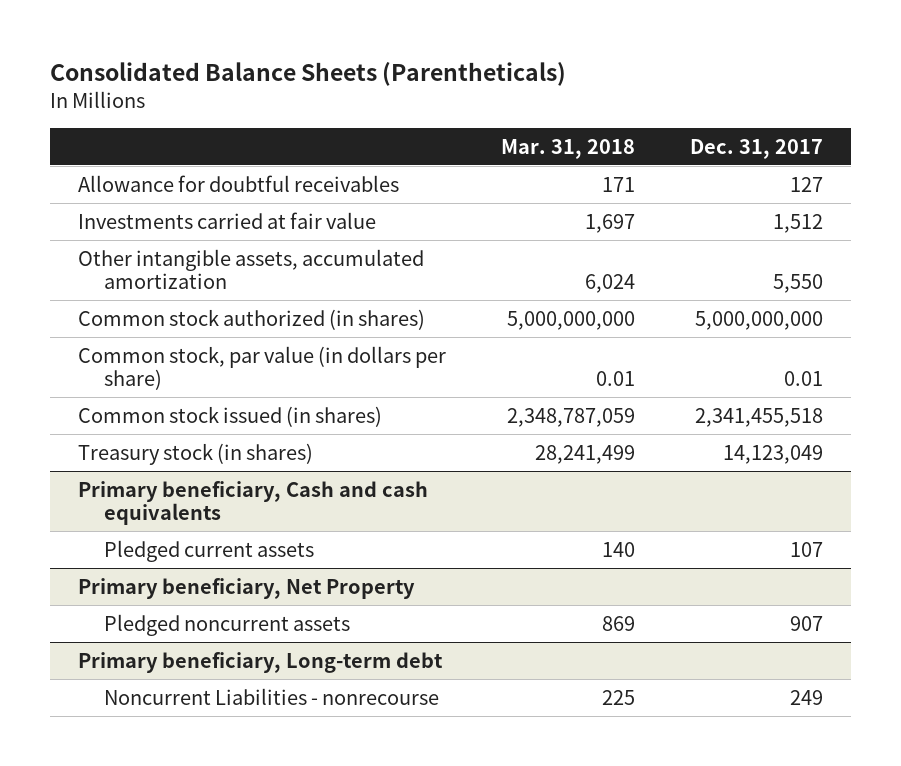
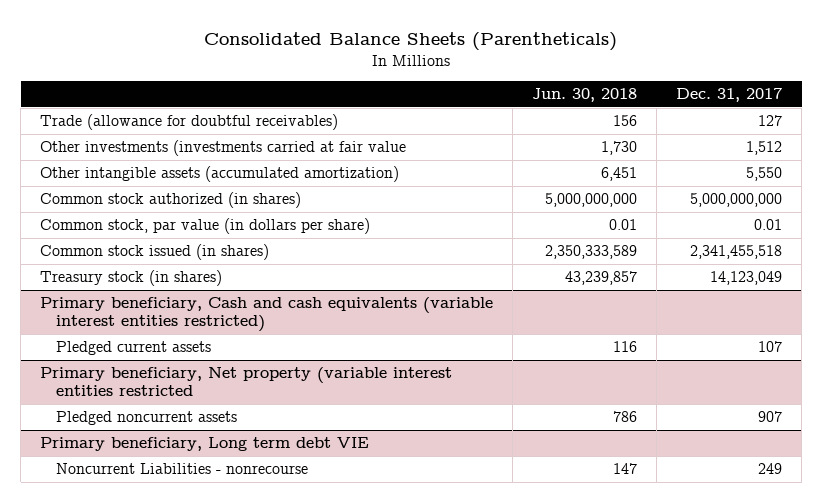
- | Mar. 31, 2018 | Dec. 31, 2017
+ | Jun. 30, 2018 | Dec. 31, 2017
- Allowance for doubtful receivables | 171 | 127
- Investments carried at fair value | 1,697 | 1,512
- Other intangible assets, accumulated amortization | 6,024 | 5,550
+ Trade (allowance for doubtful receivables) | 156 | 127
+ Other investments (investments carried at fair value | 1,730 | 1,512
+ Other intangible assets (accumulated amortization) | 6,451 | 5,550
- Primary beneficiary, Cash and cash equivalents
+ Primary beneficiary, Cash and cash equivalents (variable interest entities restricted)
- Primary beneficiary, Net Property
+ Primary beneficiary, Net property (variable interest entities restricted
- Primary beneficiary, Long-term debt
+ Primary beneficiary, Long term debt VIE

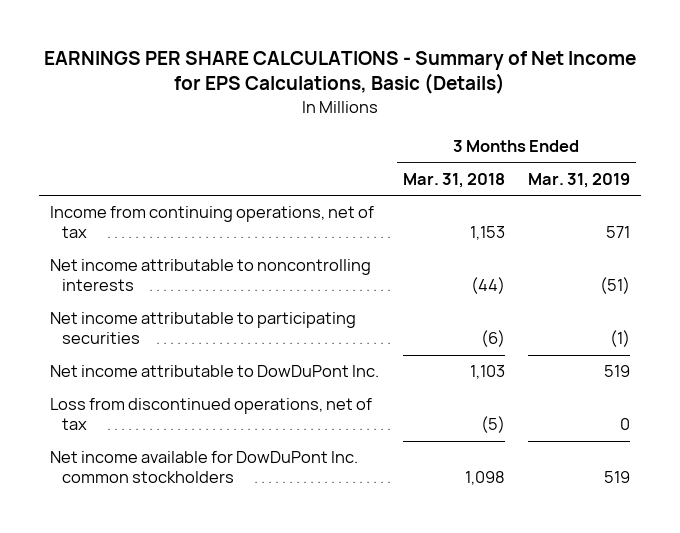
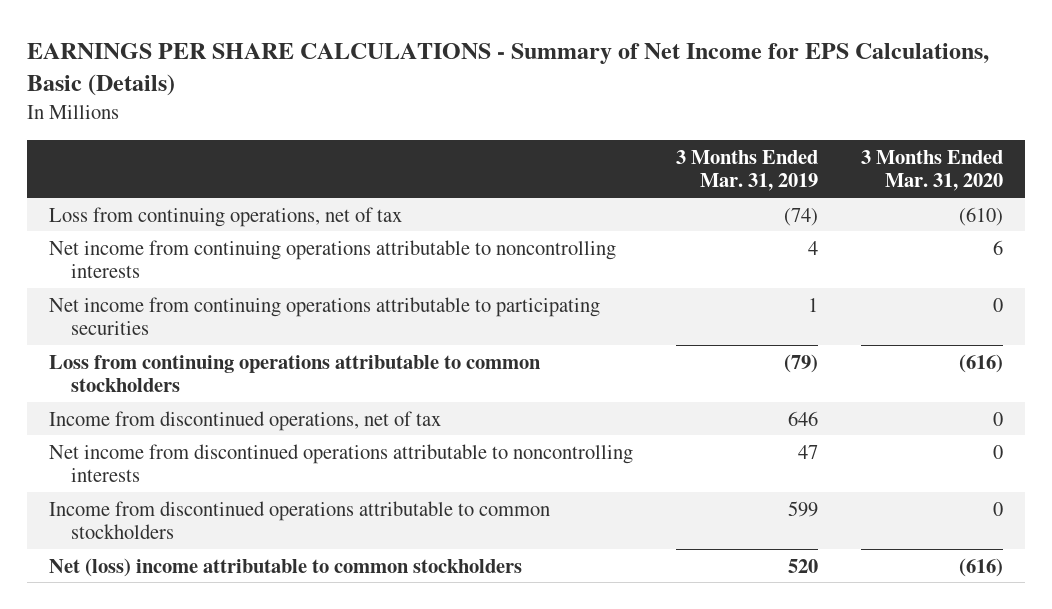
- | 3 Months Ended Mar. 31, 2018 | 3 Months Ended Mar. 31, 2019
+ | 3 Months Ended Mar. 31, 2019 | 3 Months Ended Mar. 31, 2020
- Income from continuing operations, net of tax | 1,153 | 571
- Net income attributable to noncontrolling interests | (44) | (51)
- Net income attributable to participating securities | (6) | (1)
- Net income attributable to DowDuPont Inc. | 1,103 | 519
- Loss from discontinued operations, net of tax | (5) | 0
- Net income available for DowDuPont Inc. common stockholders | 1,098 | 519
+ Loss from continuing operations, net of tax | (74) | (610)
+ Net income from continuing operations attributable to noncontrolling interests | 4 | 6
+ Net income from continuing operations attributable to participating securities | 1 | 0
+ Loss from continuing operations attributable to common stockholders | (79) | (616)
+ Income from discontinued operations, net of tax | 646 | 0
+ Net income from discontinued operations attributable to noncontrolling interests | 47 | 0
+ Income from discontinued operations attributable to common stockholders | 599 | 0
+ Net (loss) income attributable to common stockholders | 520 | (616)

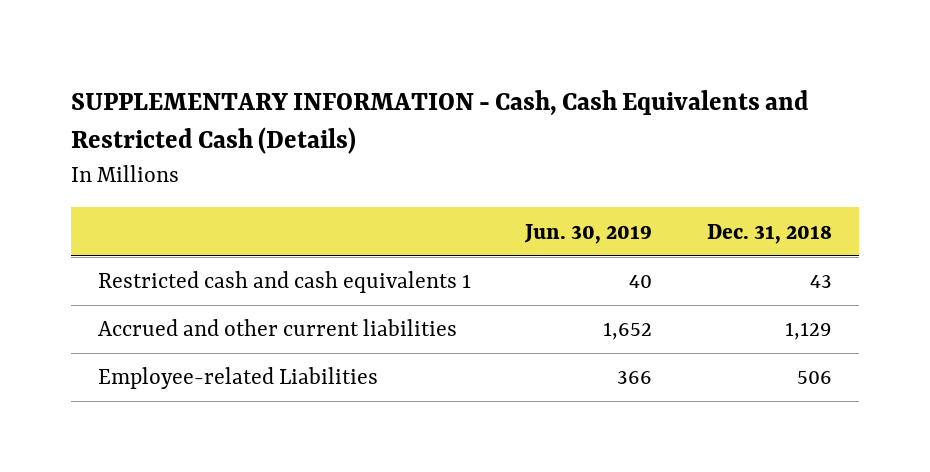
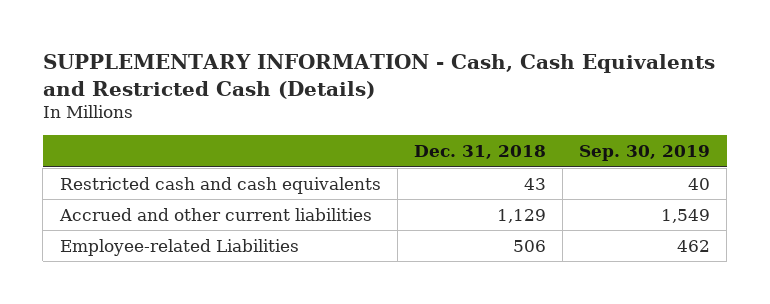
- | Jun. 30, 2019 | Dec. 31, 2018
+ | Dec. 31, 2018 | Sep. 30, 2019
- Restricted cash and cash equivalents 1 | 40 | 43
+ Restricted cash and cash equivalents | 43 | 40

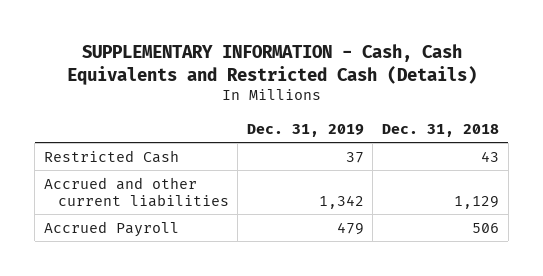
- | Dec. 31, 2018 | Sep. 30, 2019
+ | Dec. 31, 2019 | Dec. 31, 2018
- Restricted cash and cash equivalents | 43 | 40
+ Restricted Cash | 37 | 43
- Employee-related Liabilities | 506 | 462
+ Accrued Payroll | 479 | 506

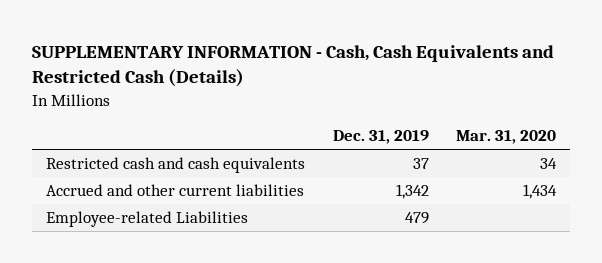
- | Dec. 31, 2019 | Dec. 31, 2018
+ | Dec. 31, 2019 | Mar. 31, 2020
- Restricted Cash | 37 | 43
+ Restricted cash and cash equivalents | 37 | 34
- Accrued Payroll | 479 | 506
+ Employee-related Liabilities | 479 |

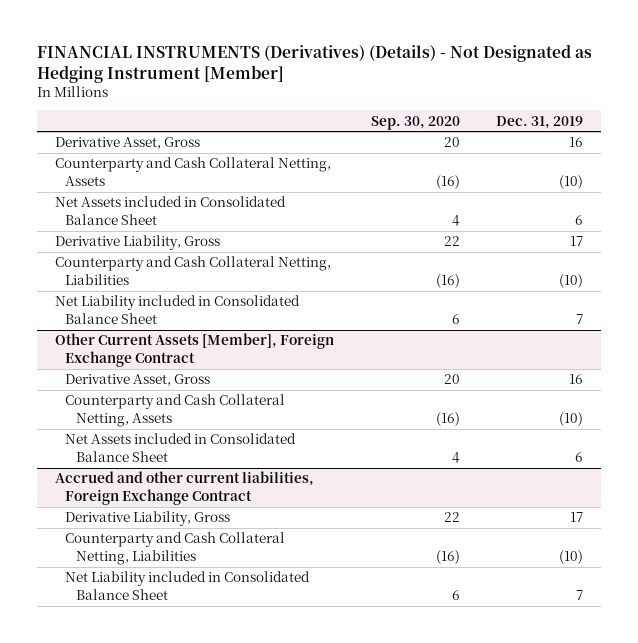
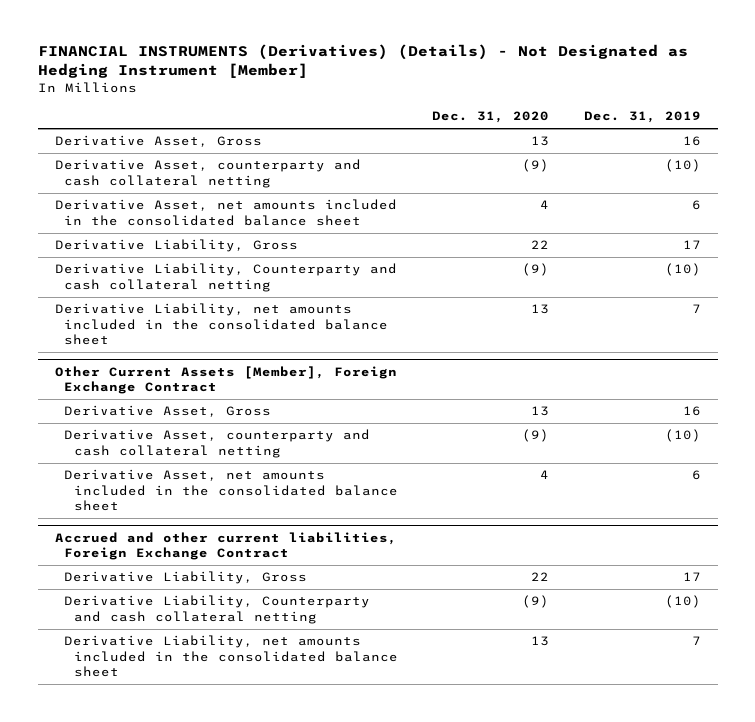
- | Sep. 30, 2020 | Dec. 31, 2019
+ | Dec. 31, 2020 | Dec. 31, 2019
- Counterparty and Cash Collateral Netting, Assets | (16) | (10)
- Net Assets included in Consolidated Balance Sheet | 4 | 6
+ Derivative Asset, counterparty and cash collateral netting | (9) | (10)
+ Derivative Asset, net amounts included in the consolidated balance sheet | 4 | 6
- Counterparty and Cash Collateral Netting, Liabilities | (16) | (10)
- Net Liability included in Consolidated Balance Sheet | 6 | 7
+ Derivative Liability, Counterparty and cash collateral netting | (9) | (10)
+ Derivative Liability, net amounts included in the consolidated balance sheet | 13 | 7
@ Other Current Assets [Member], Foreign Exchange Contract
- Counterparty and Cash Collateral Netting, Assets | (16) | (10)
- Net Assets included in Consolidated Balance Sheet | 4 | 6
+ Derivative Asset, counterparty and cash collateral netting | (9) | (10)
+ Derivative Asset, net amounts included in the consolidated balance sheet | 4 | 6
@ Accrued and other current liabilities, Foreign Exchange Contract
- Counterparty and Cash Collateral Netting, Liabilities | (16) | (10)
- Net Liability included in Consolidated Balance Sheet | 6 | 7
+ Derivative Liability, Counterparty and cash collateral netting | (9) | (10)
+ Derivative Liability, net amounts included in the consolidated balance sheet | 13 | 7

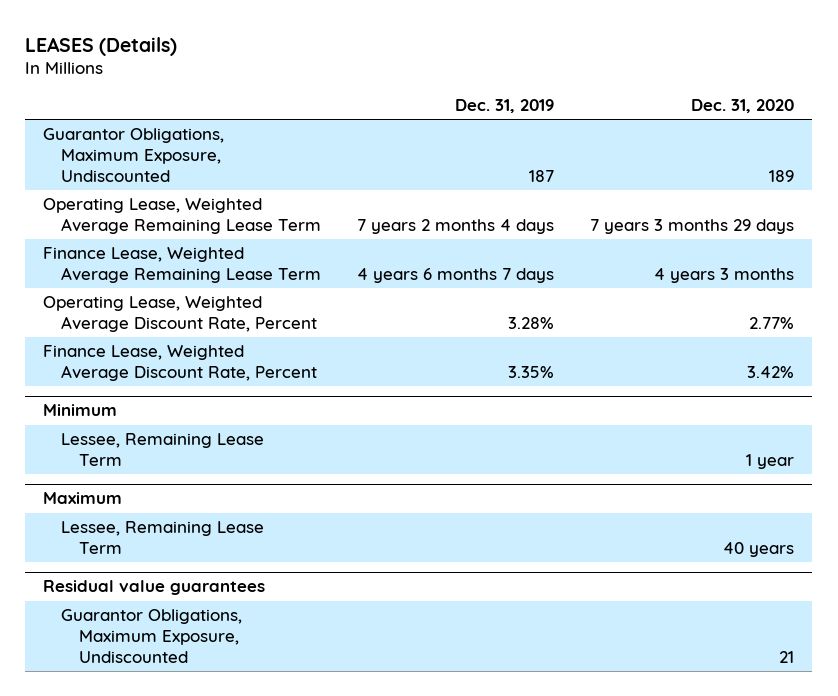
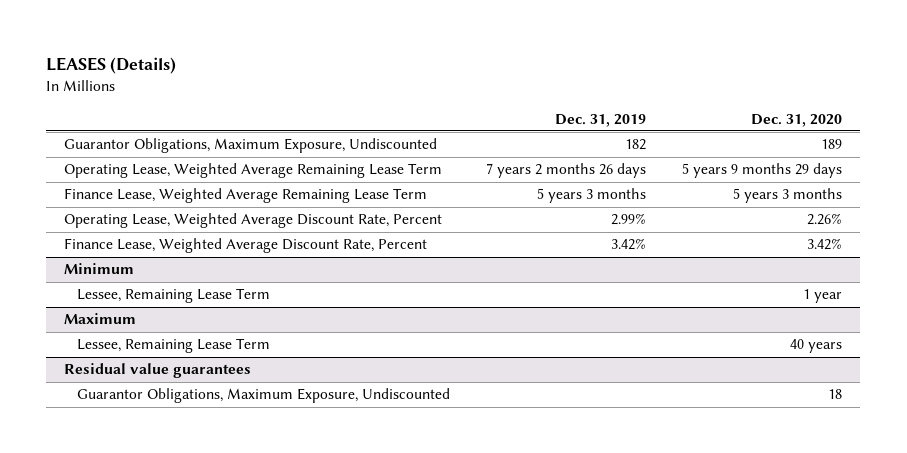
- Guarantor Obligations, Maximum Exposure, Undiscounted | 187 | 189
- Operating Lease, Weighted Average Remaining Lease Term | 7 years 2 months 4 days | 7 years 3 months 29 days
- Finance Lease, Weighted Average Remaining Lease Term | 4 years 6 months 7 days | 4 years 3 months
- Operating Lease, Weighted Average Discount Rate, Percent | 3.28% | 2.77%
- Finance Lease, Weighted Average Discount Rate, Percent | 3.35% | 3.42%
+ Guarantor Obligations, Maximum Exposure, Undiscounted | 182 | 189
+ Operating Lease, Weighted Average Remaining Lease Term | 7 years 2 months 26 days | 5 years 9 months 29 days
+ Finance Lease, Weighted Average Remaining Lease Term | 5 years 3 months | 5 years 3 months
+ Operating Lease, Weighted Average Discount Rate, Percent | 2.99% | 2.26%
+ Finance Lease, Weighted Average Discount Rate, Percent | 3.42% | 3.42%
@ Residual value guarantees
- Guarantor Obligations, Maximum Exposure, Undiscounted | | 21
+ Guarantor Obligations, Maximum Exposure, Undiscounted | | 18

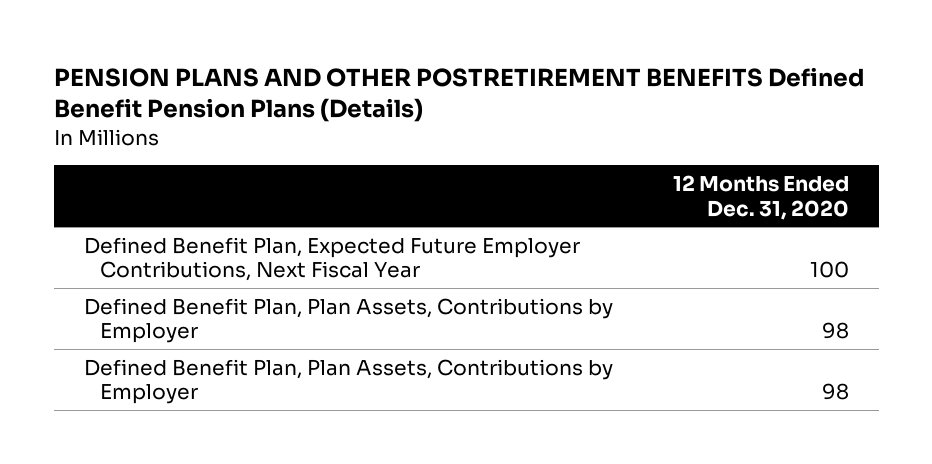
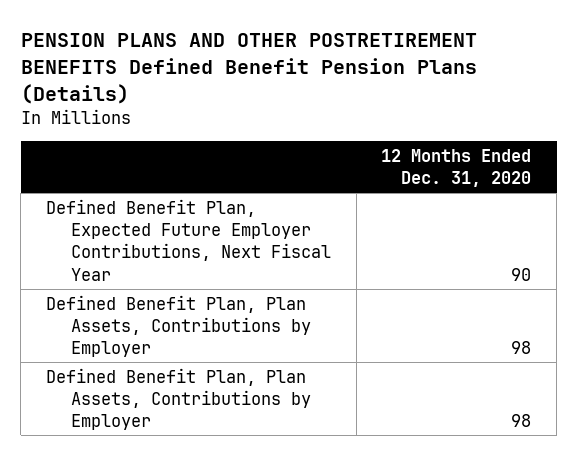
- Defined Benefit Plan, Expected Future Employer Contributions, Next Fiscal Year | 100
+ Defined Benefit Plan, Expected Future Employer Contributions, Next Fiscal Year | 90

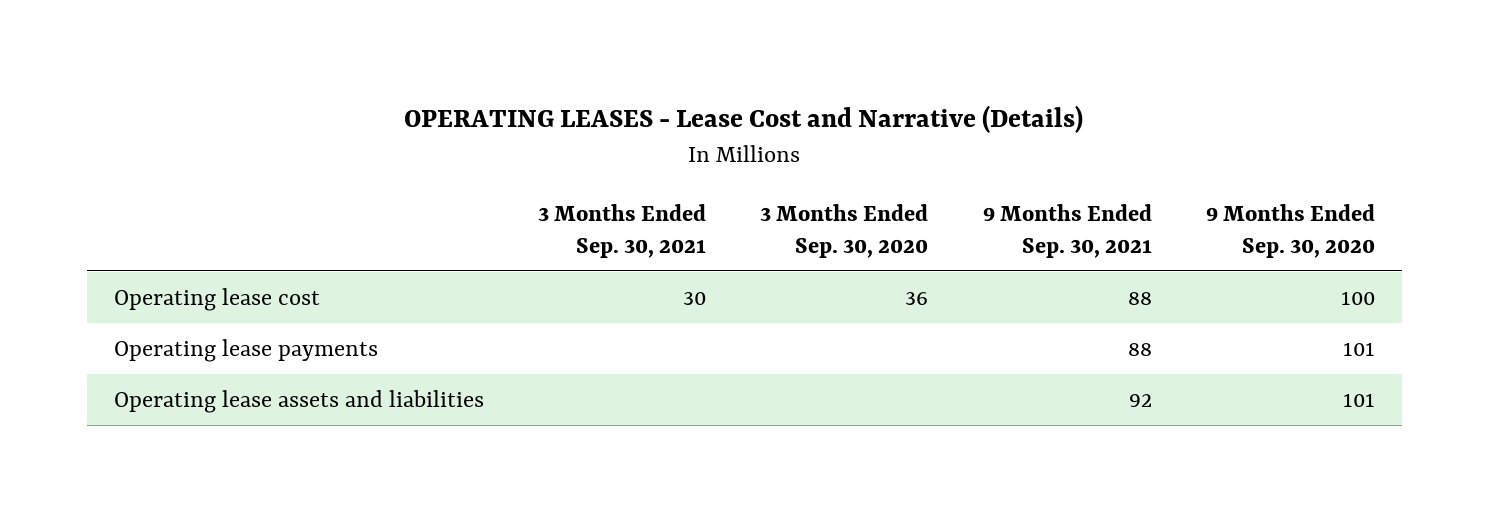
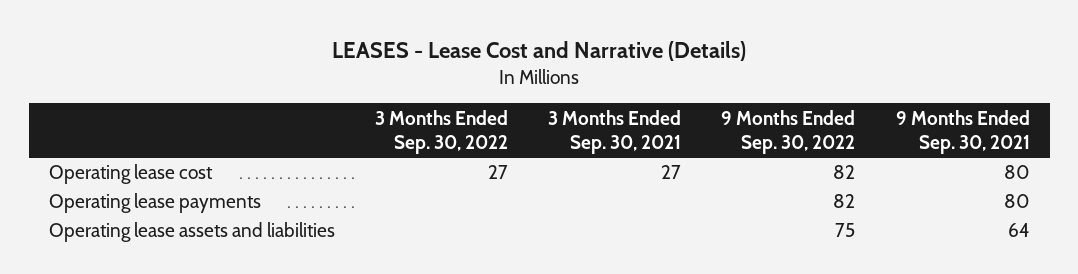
- OPERATING LEASES - Lease Cost and Narrative (Details)
+ LEASES - Lease Cost and Narrative (Details)
- | 3 Months Ended Sep. 30, 2021 | 3 Months Ended Sep. 30, 2020 | 9 Months Ended Sep. 30, 2021 | 9 Months Ended Sep. 30, 2020
+ | 3 Months Ended Sep. 30, 2022 | 3 Months Ended Sep. 30, 2021 | 9 Months Ended Sep. 30, 2022 | 9 Months Ended Sep. 30, 2021
- Operating lease cost | 30 | 36 | 88 | 100
- Operating lease payments | | | 88 | 101
- Operating lease assets and liabilities | | | 92 | 101
+ Operating lease cost | 27 | 27 | 82 | 80
+ Operating lease payments | | | 82 | 80
+ Operating lease assets and liabilities | | | 75 | 64

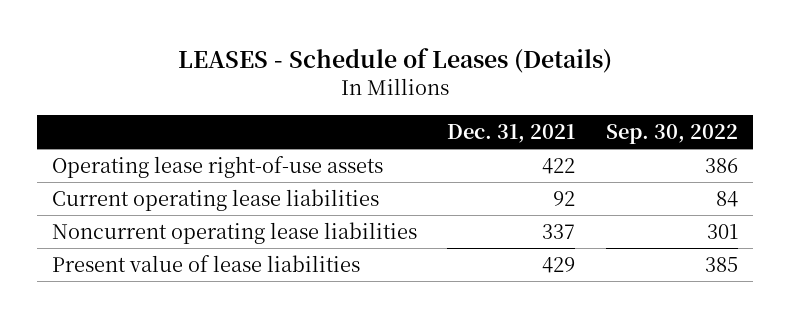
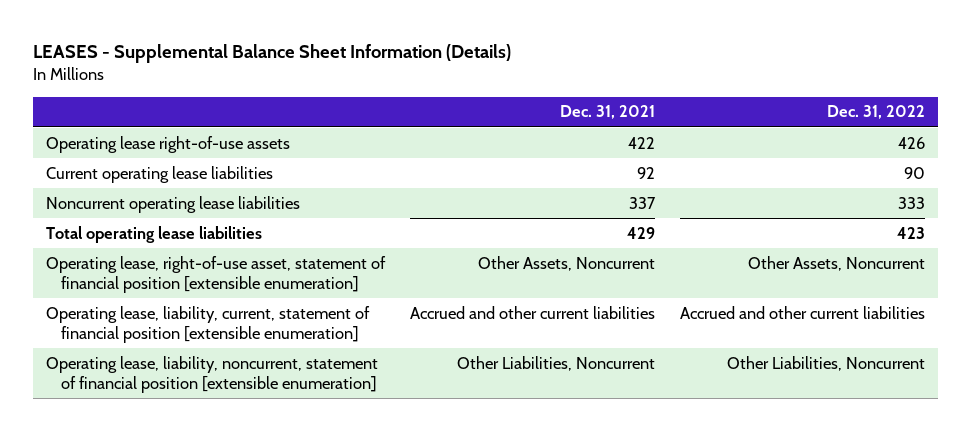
- LEASES - Schedule of Leases (Details)
+ LEASES - Supplemental Balance Sheet Information (Details)
- | Dec. 31, 2021 | Sep. 30, 2022
+ | Dec. 31, 2021 | Dec. 31, 2022
- Present value of lease liabilities | 429 | 385
+ Total operating lease liabilities | 429 | 423
+ Operating lease, right-of-use asset, statement of financial position [extensible enumeration] | Other Assets, Noncurrent | Other Assets, Noncurrent
+ Operating lease, liability, current, statement of financial position [extensible enumeration] | Accrued and other current liabilities | Accrued and other current liabilities
+ Operating lease, liability, noncurrent, statement of financial position [extensible enumeration] | Other Liabilities, Noncurrent | Other Liabilities, Noncurrent

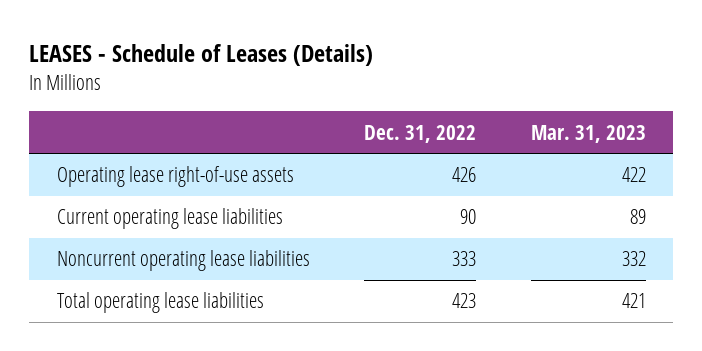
- LEASES - Supplemental Balance Sheet Information (Details)
+ LEASES - Schedule of Leases (Details)
- | Dec. 31, 2021 | Dec. 31, 2022
+ | Dec. 31, 2022 | Mar. 31, 2023
- Operating lease, right-of-use asset, statement of financial position [extensible enumeration] | Other Assets, Noncurrent | Other Assets, Noncurrent
- Operating lease, liability, current, statement of financial position [extensible enumeration] | Accrued and other current liabilities | Accrued and other current liabilities
- Operating lease, liability, noncurrent, statement of financial position [extensible enumeration] | Other Liabilities, Noncurrent | Other Liabilities, Noncurrent

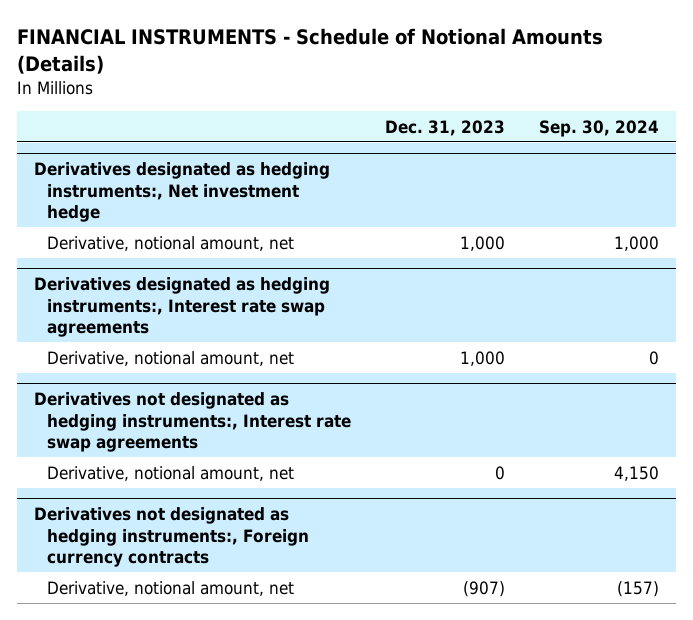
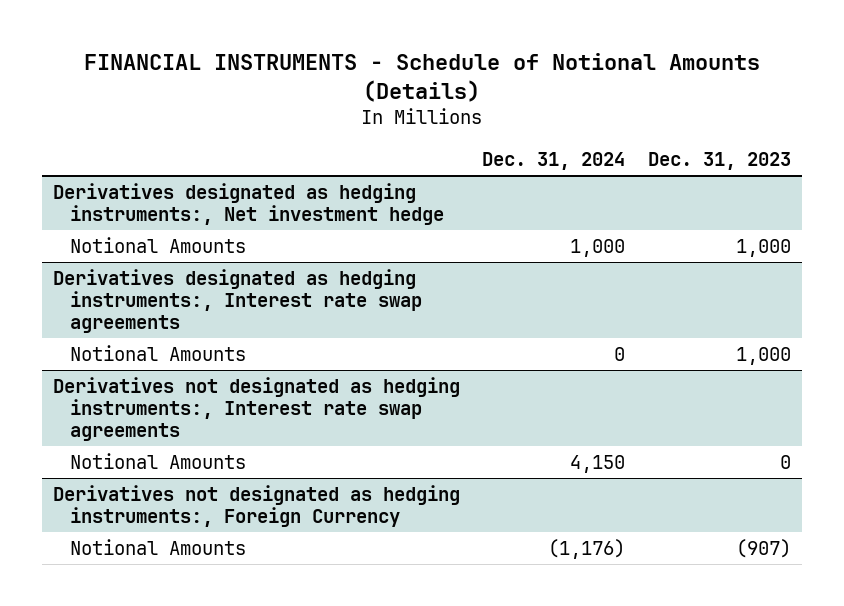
- | Dec. 31, 2023 | Sep. 30, 2024
+ | Dec. 31, 2024 | Dec. 31, 2023
@ Derivatives designated as hedging instruments:, Net investment hedge
- Derivative, notional amount, net | 1,000 | 1,000
+ Notional Amounts | 1,000 | 1,000
@ Derivatives designated as hedging instruments:, Interest rate swap agreements
- Derivative, notional amount, net | 1,000 | 0
+ Notional Amounts | 0 | 1,000
@ Derivatives not designated as hedging instruments:, Interest rate swap agreements
- Derivative, notional amount, net | 0 | 4,150
- Derivatives not designated as hedging instruments:, Foreign currency contracts
- Derivative, notional amount, net | (907) | (157)
@ Derivatives not designated as hedging instruments:, Interest rate swap agreements
+ Notional Amounts | 4,150 | 0
+ Derivatives not designated as hedging instruments:, Foreign Currency
+ Notional Amounts | (1,176) | (907)

